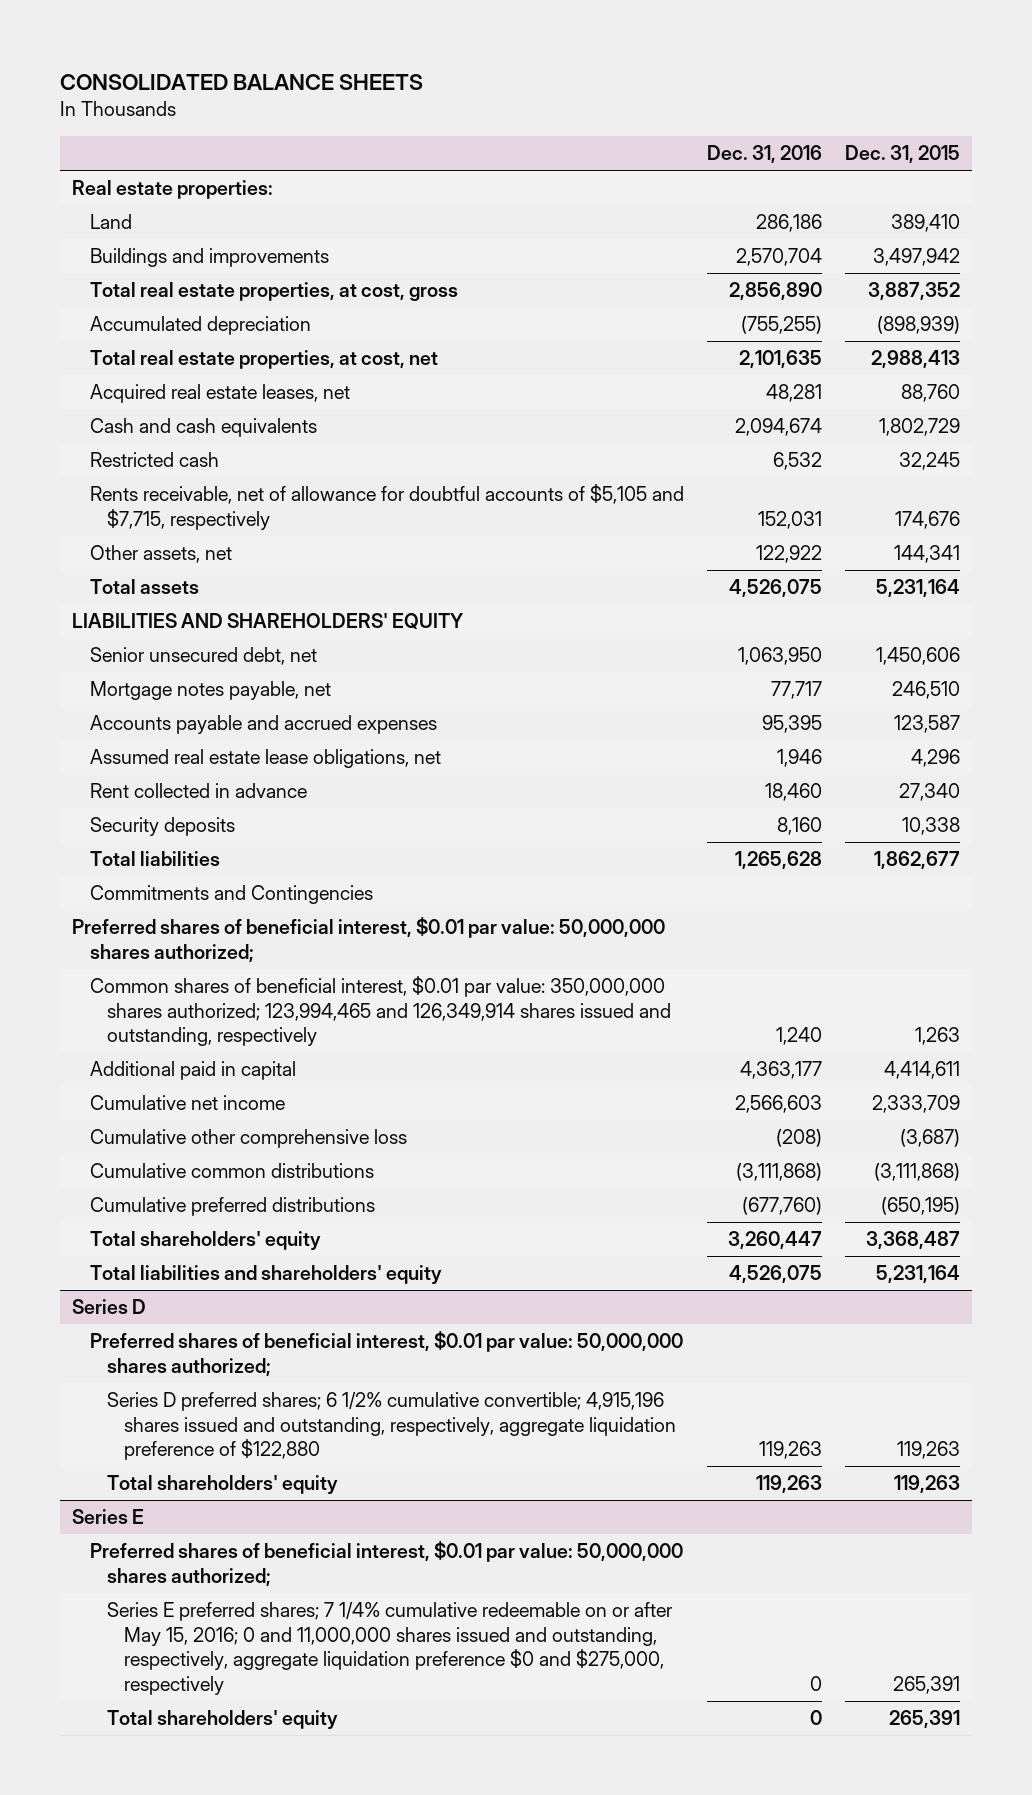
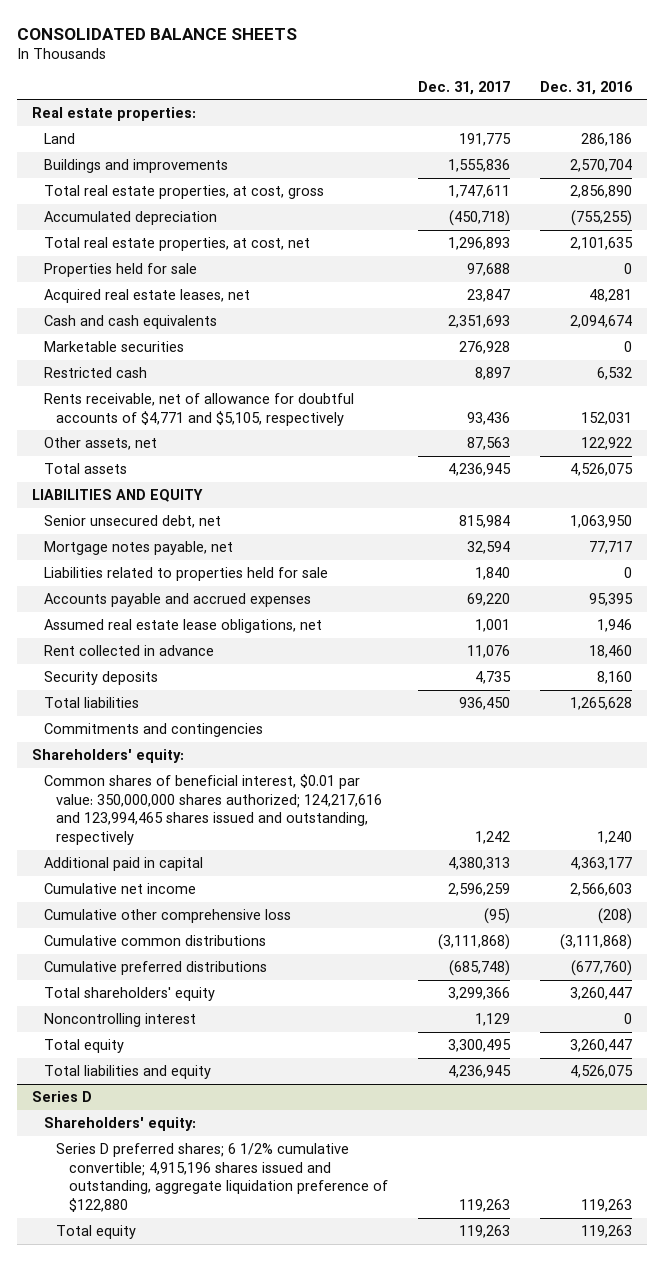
- | Dec. 31, 2016 | Dec. 31, 2015
+ | Dec. 31, 2017 | Dec. 31, 2016
+ Properties held for sale | 97,688 | 0
+ Marketable securities | 276,928 | 0
- Rents receivable, net of allowance for doubtful accounts of $5,105 and $7,715, respectively | 152,031 | 174,676
+ Rents receivable, net of allowance for doubtful accounts of $4,771 and $5,105, respectively | 93,436 | 152,031
- LIABILITIES AND SHAREHOLDERS' EQUITY
+ LIABILITIES AND EQUITY
+ Liabilities related to properties held for sale | 1,840 | 0
- Commitments and Contingencies
- Preferred shares of beneficial interest, $0.01 par value: 50,000,000 shares authorized;
- Common shares of beneficial interest, $0.01 par value: 350,000,000 shares authorized; 123,994,465 and 126,349,914 shares issued and outstanding, respectively | 1,240 | 1,263
+ Commitments and contingencies
+ Shareholders' equity:
+ Common shares of beneficial interest, $0.01 par value: 350,000,000 shares authorized; 124,217,616 and 123,994,465 shares issued and outstanding, respectively | 1,242 | 1,240
- Total liabilities and shareholders' equity | 4,526,075 | 5,231,164
+ Noncontrolling interest | 1,129 | 0
+ Total equity | 3,300,495 | 3,260,447
+ Total liabilities and equity | 4,236,945 | 4,526,075
@ Series D
- Preferred shares of beneficial interest, $0.01 par value: 50,000,000 shares authorized;
- Series D preferred shares; 6 1/2% cumulative convertible; 4,915,196 shares issued and outstanding, respectively, aggregate liquidation preference of $122,880 | 119,263 | 119,263
- Total shareholders' equity | 119,263 | 119,263
- Series E
- Preferred shares of beneficial interest, $0.01 par value: 50,000,000 shares authorized;
- Series E preferred shares; 7 1/4% cumulative redeemable on or after May 15, 2016; 0 and 11,000,000 shares issued and outstanding, respectively, aggregate liquidation preference $0 and $275,000, respectively | 0 | 265,391
- Total shareholders' equity | 0 | 265,391
@ Series D
+ Shareholders' equity:
+ Series D preferred shares; 6 1/2% cumulative convertible; 4,915,196 shares issued and outstanding, aggregate liquidation preference of $122,880 | 119,263 | 119,263
+ Total equity | 119,263 | 119,263

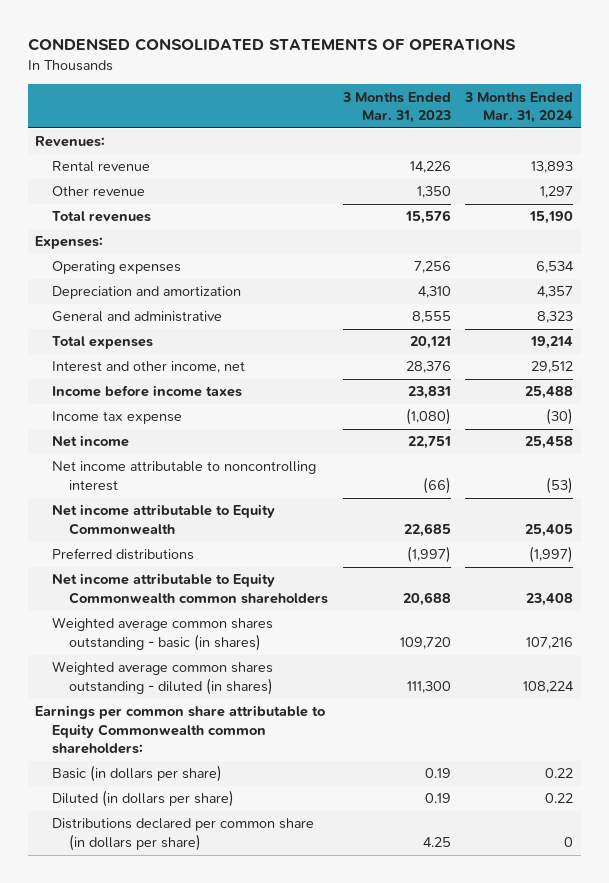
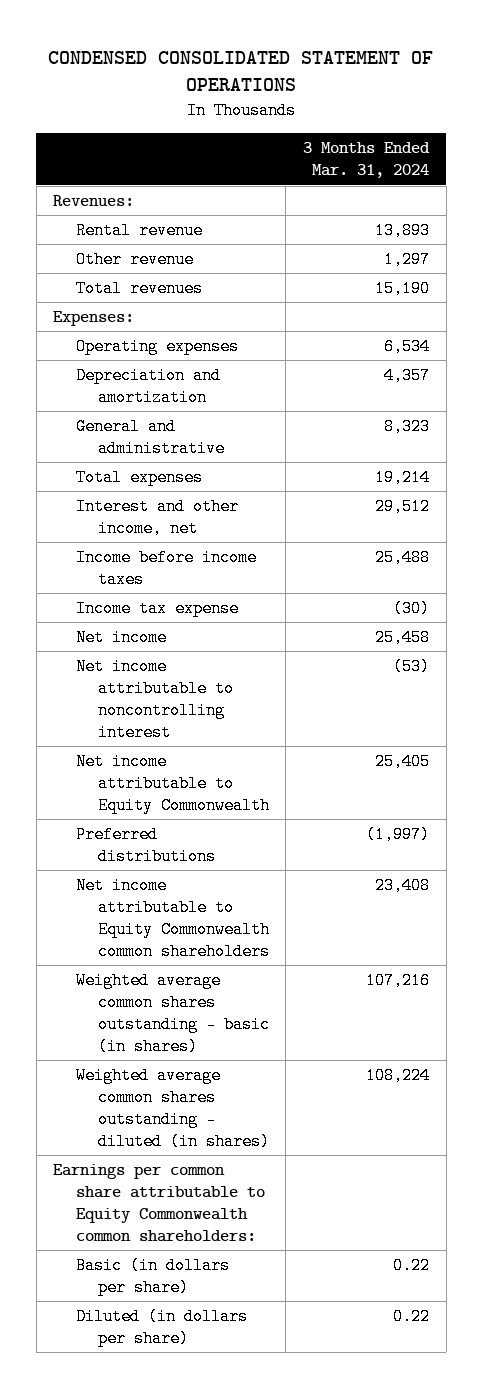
- CONDENSED CONSOLIDATED STATEMENTS OF OPERATIONS
+ CONDENSED CONSOLIDATED STATEMENT OF OPERATIONS
- | 3 Months Ended Mar. 31, 2023 | 3 Months Ended Mar. 31, 2024
+ | 3 Months Ended Mar. 31, 2024
- Distributions declared per common share (in dollars per share) | 4.25 | 0

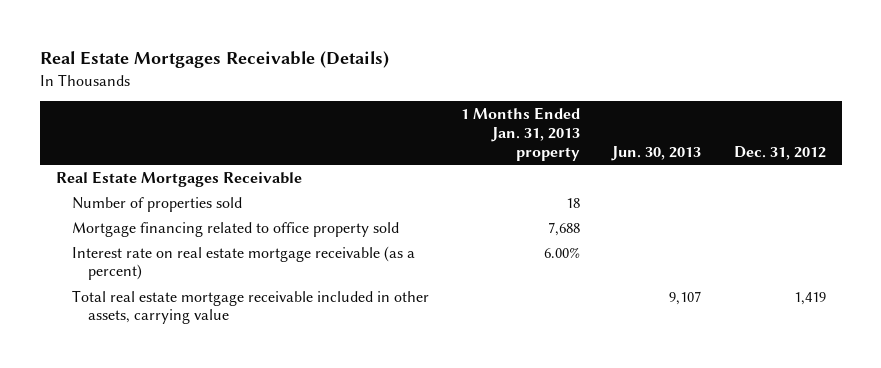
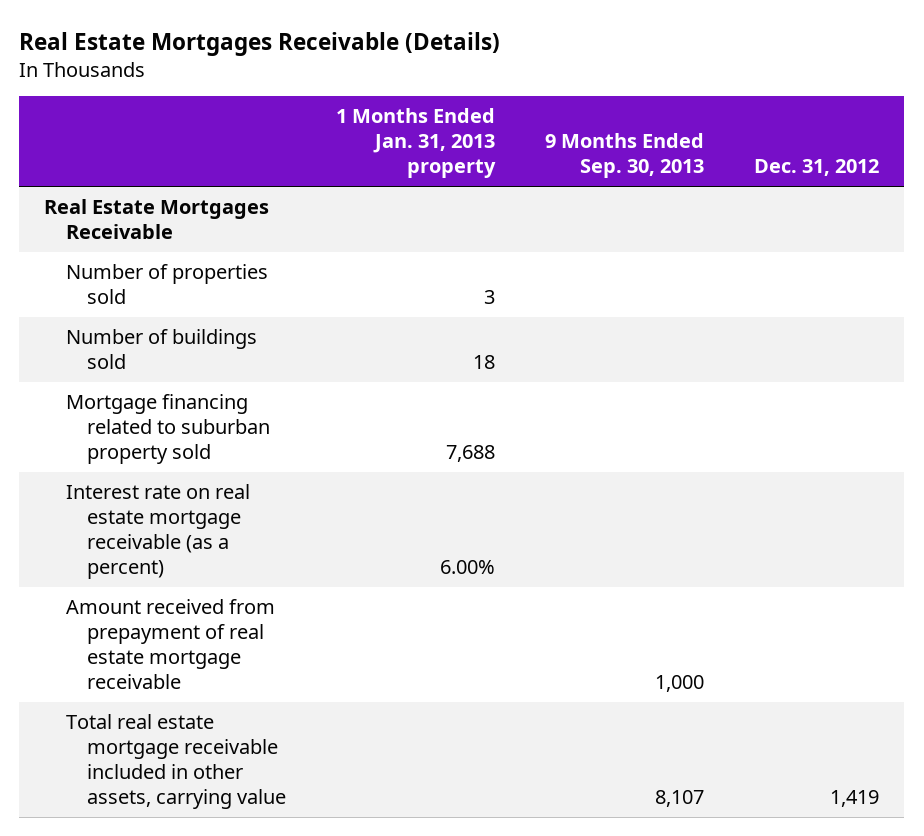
- | 1 Months Ended Jan. 31, 2013 property | Jun. 30, 2013 | Dec. 31, 2012
+ | 1 Months Ended Jan. 31, 2013 property | 9 Months Ended Sep. 30, 2013 | Dec. 31, 2012
- Number of properties sold | 18 | |
- Mortgage financing related to office property sold | 7,688 | |
+ Number of properties sold | 3 | |
+ Number of buildings sold | 18 | |
+ Mortgage financing related to suburban property sold | 7,688 | |
+ Amount received from prepayment of real estate mortgage receivable | | 1,000 |

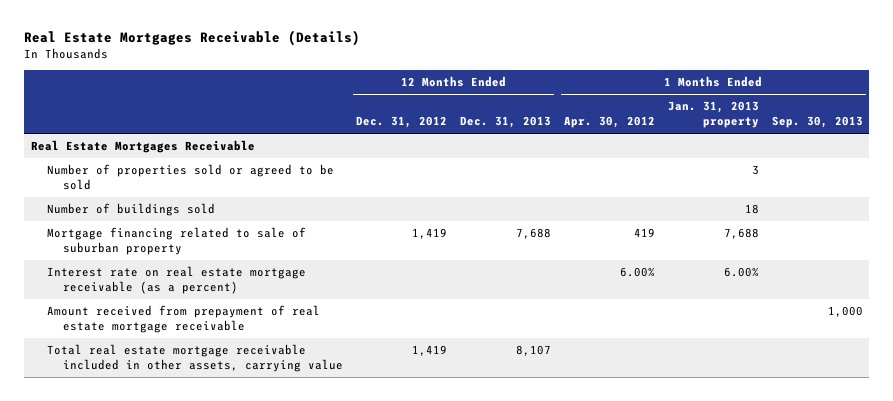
- | 1 Months Ended Jan. 31, 2013 property | 9 Months Ended Sep. 30, 2013 | Dec. 31, 2012
+ | 12 Months Ended Dec. 31, 2012 | 12 Months Ended Dec. 31, 2013 | 1 Months Ended Apr. 30, 2012 | 1 Months Ended Jan. 31, 2013 property | 1 Months Ended Sep. 30, 2013
- Number of properties sold | 3 | |
+ Number of properties sold or agreed to be sold | | | | 3 |
- Mortgage financing related to suburban property sold | 7,688 | |
+ Mortgage financing related to sale of suburban property | 1,419 | 7,688 | 419 | 7,688 |

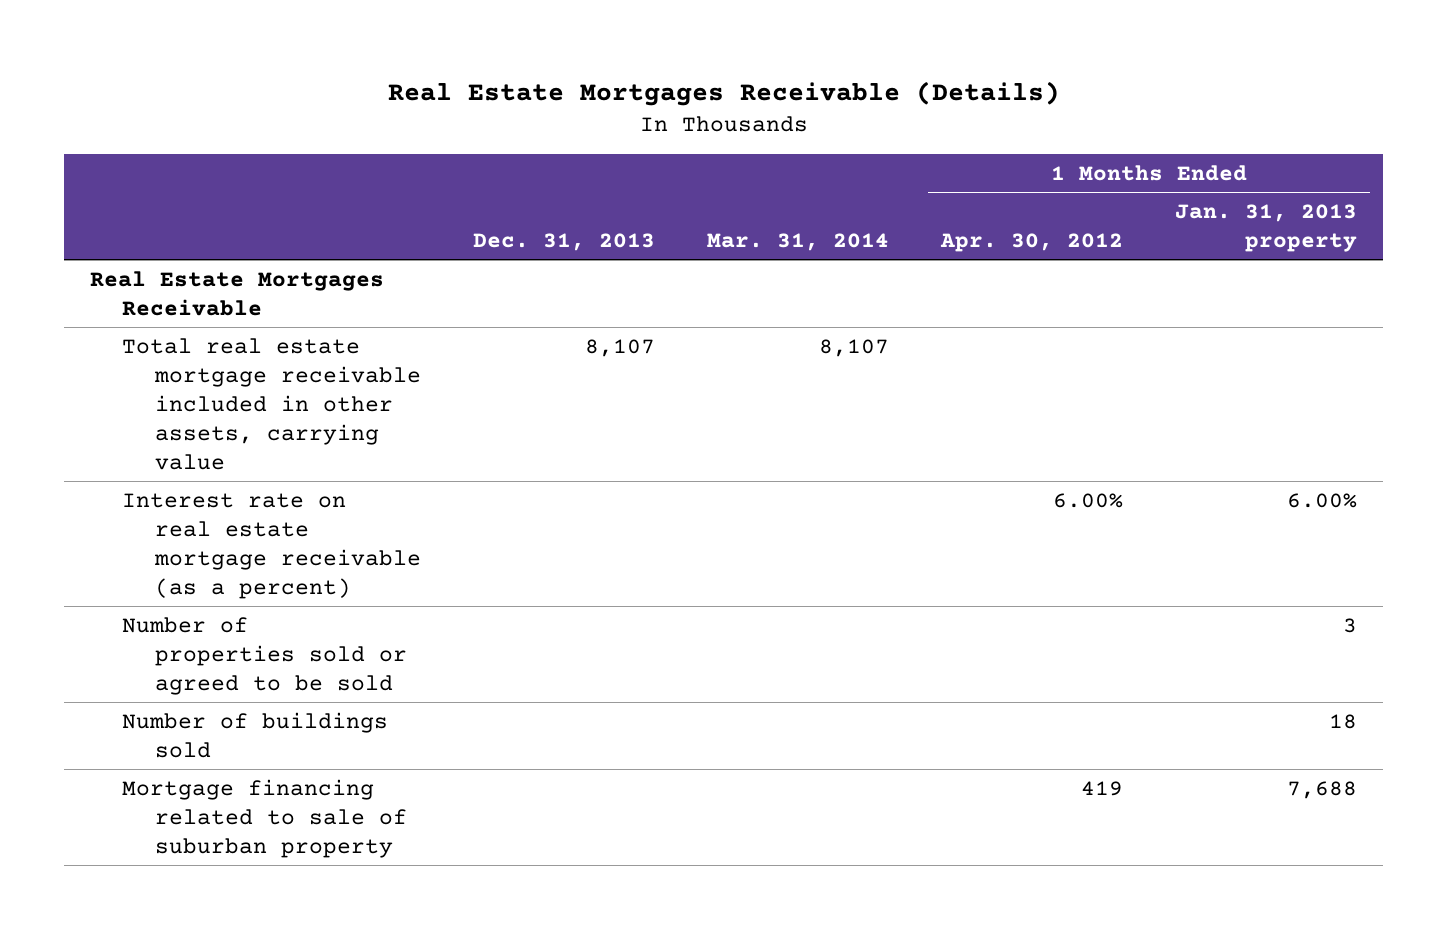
- | 12 Months Ended Dec. 31, 2012 | 12 Months Ended Dec. 31, 2013 | 1 Months Ended Apr. 30, 2012 | 1 Months Ended Jan. 31, 2013 property | 1 Months Ended Sep. 30, 2013
+ | Dec. 31, 2013 | Mar. 31, 2014 | 1 Months Ended Apr. 30, 2012 | 1 Months Ended Jan. 31, 2013 property
moved up: Total real estate mortgage receivable included in other assets, carrying value | 8,107 | 8,107 | |
moved up: Interest rate on real estate mortgage receivable (as a percent) | | | 6.00% | 6.00%
- Amount received from prepayment of real estate mortgage receivable | | | | | 1,000

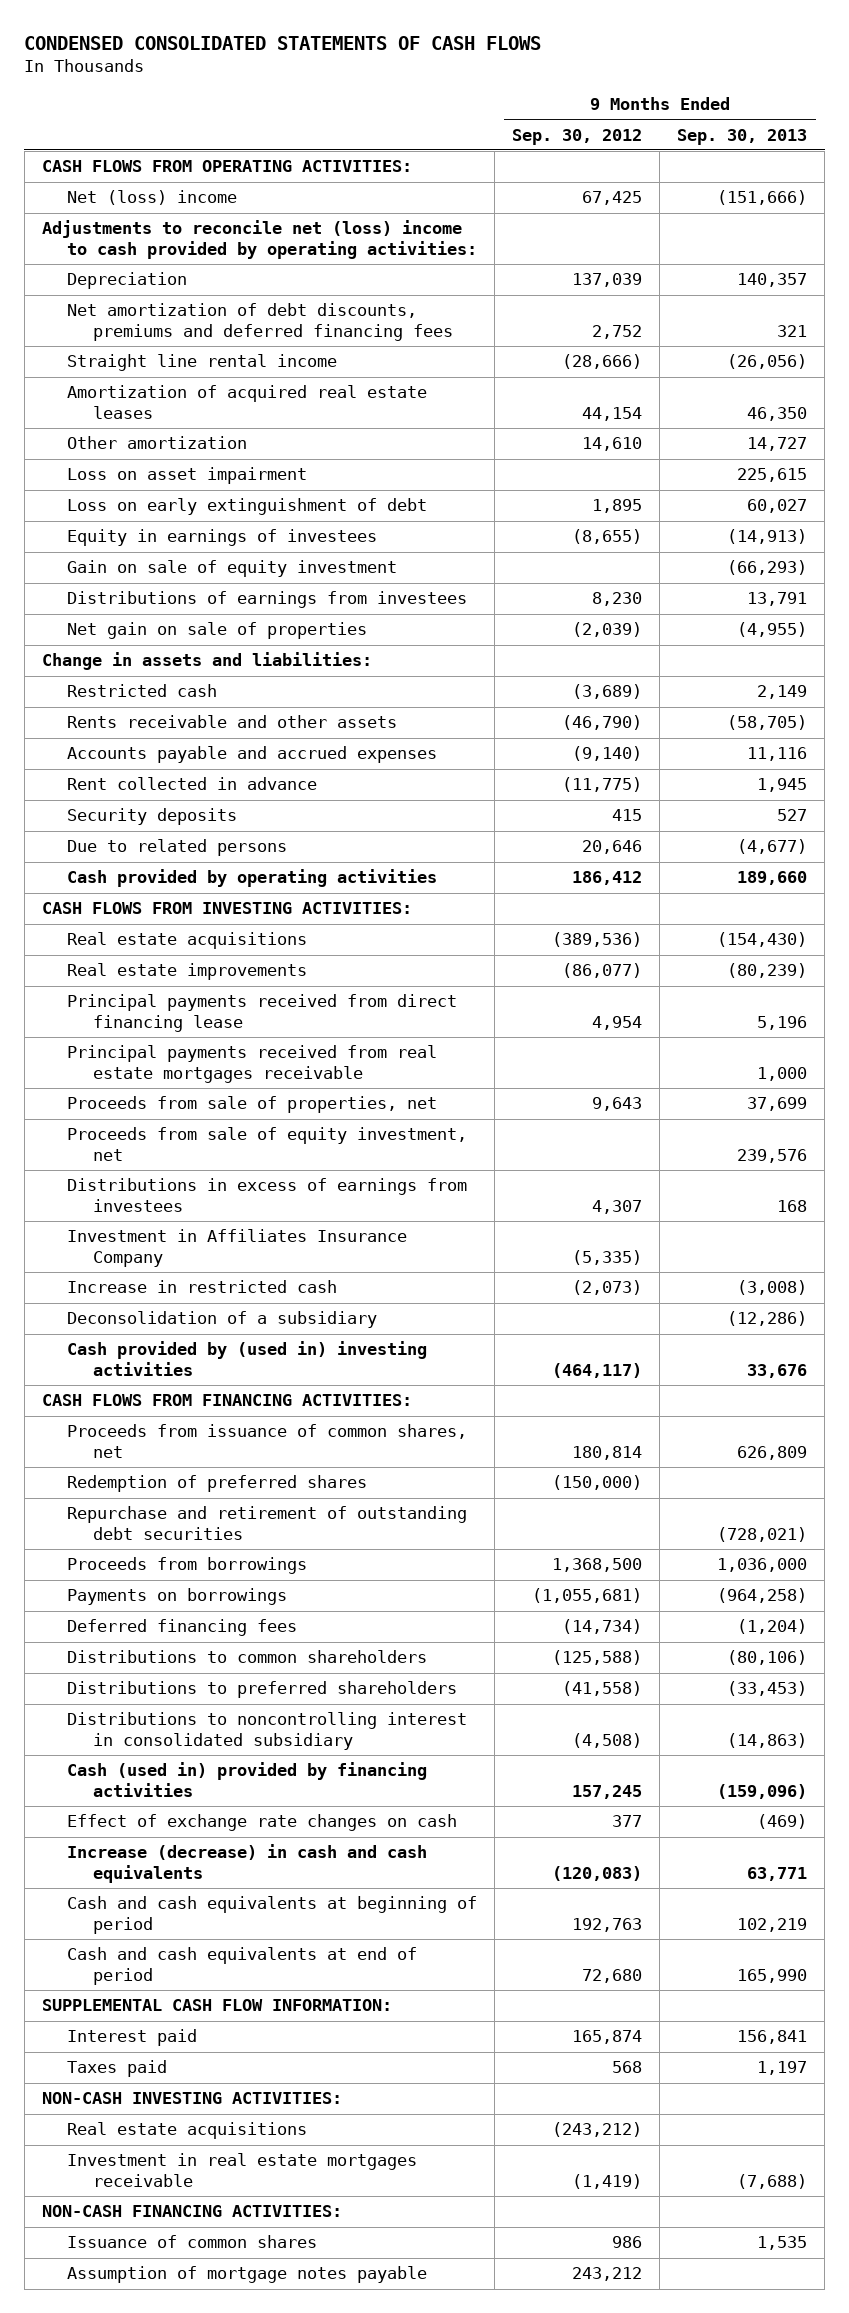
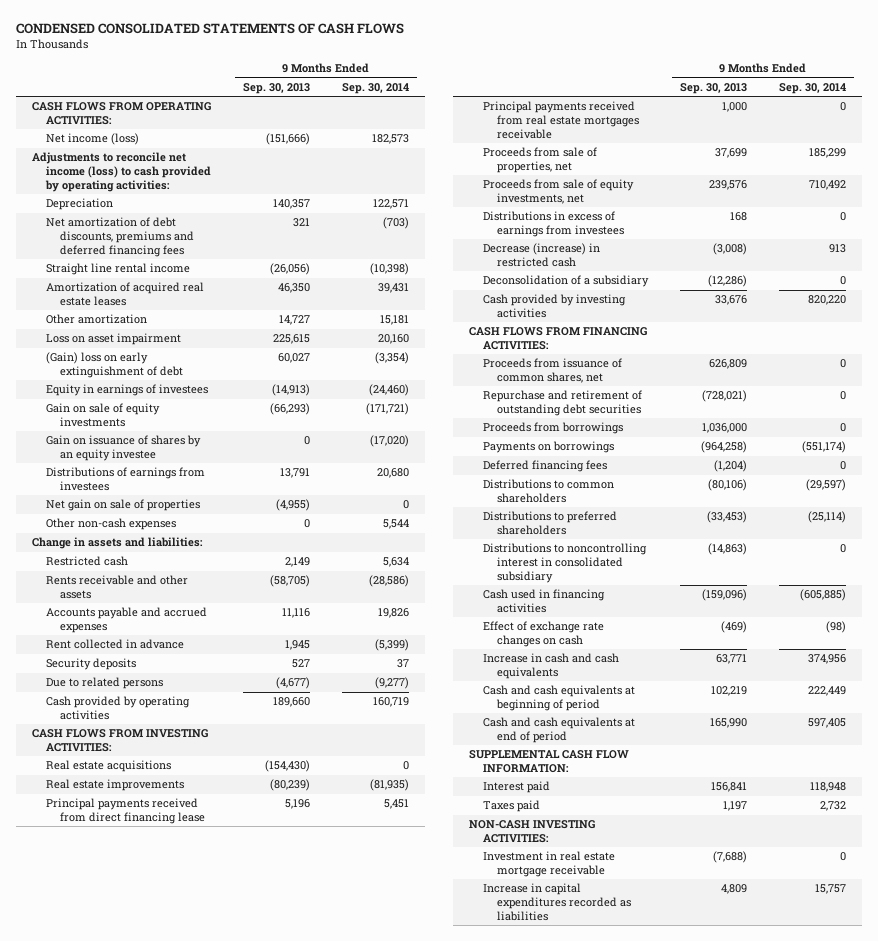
- | 9 Months Ended Sep. 30, 2012 | 9 Months Ended Sep. 30, 2013
+ | 9 Months Ended Sep. 30, 2013 | 9 Months Ended Sep. 30, 2014
- Net (loss) income | 67,425 | (151,666)
- Adjustments to reconcile net (loss) income to cash provided by operating activities:
+ Net income (loss) | (151,666) | 182,573
+ Adjustments to reconcile net income (loss) to cash provided by operating activities:
- Loss on early extinguishment of debt | 1,895 | 60,027
+ (Gain) loss on early extinguishment of debt | 60,027 | (3,354)
- Gain on sale of equity investment | | (66,293)
+ Gain on sale of equity investments | (66,293) | (171,721)
+ Gain on issuance of shares by an equity investee | 0 | (17,020)
+ Other non-cash expenses | 0 | 5,544
- Proceeds from sale of equity investment, net | | 239,576
+ Proceeds from sale of equity investments, net | 239,576 | 710,492
- Investment in Affiliates Insurance Company | (5,335) |
- Increase in restricted cash | (2,073) | (3,008)
+ Decrease (increase) in restricted cash | (3,008) | 913
- Cash provided by (used in) investing activities | (464,117) | 33,676
+ Cash provided by investing activities | 33,676 | 820,220
- Redemption of preferred shares | (150,000) |
- Cash (used in) provided by financing activities | 157,245 | (159,096)
+ Cash used in financing activities | (159,096) | (605,885)
- Increase (decrease) in cash and cash equivalents | (120,083) | 63,771
+ Increase in cash and cash equivalents | 63,771 | 374,956
- Real estate acquisitions | (243,212) |
- Investment in real estate mortgages receivable | (1,419) | (7,688)
- NON-CASH FINANCING ACTIVITIES:
- Issuance of common shares | 986 | 1,535
- Assumption of mortgage notes payable | 243,212 |
+ Investment in real estate mortgage receivable | (7,688) | 0
+ Increase in capital expenditures recorded as liabilities | 4,809 | 15,757

